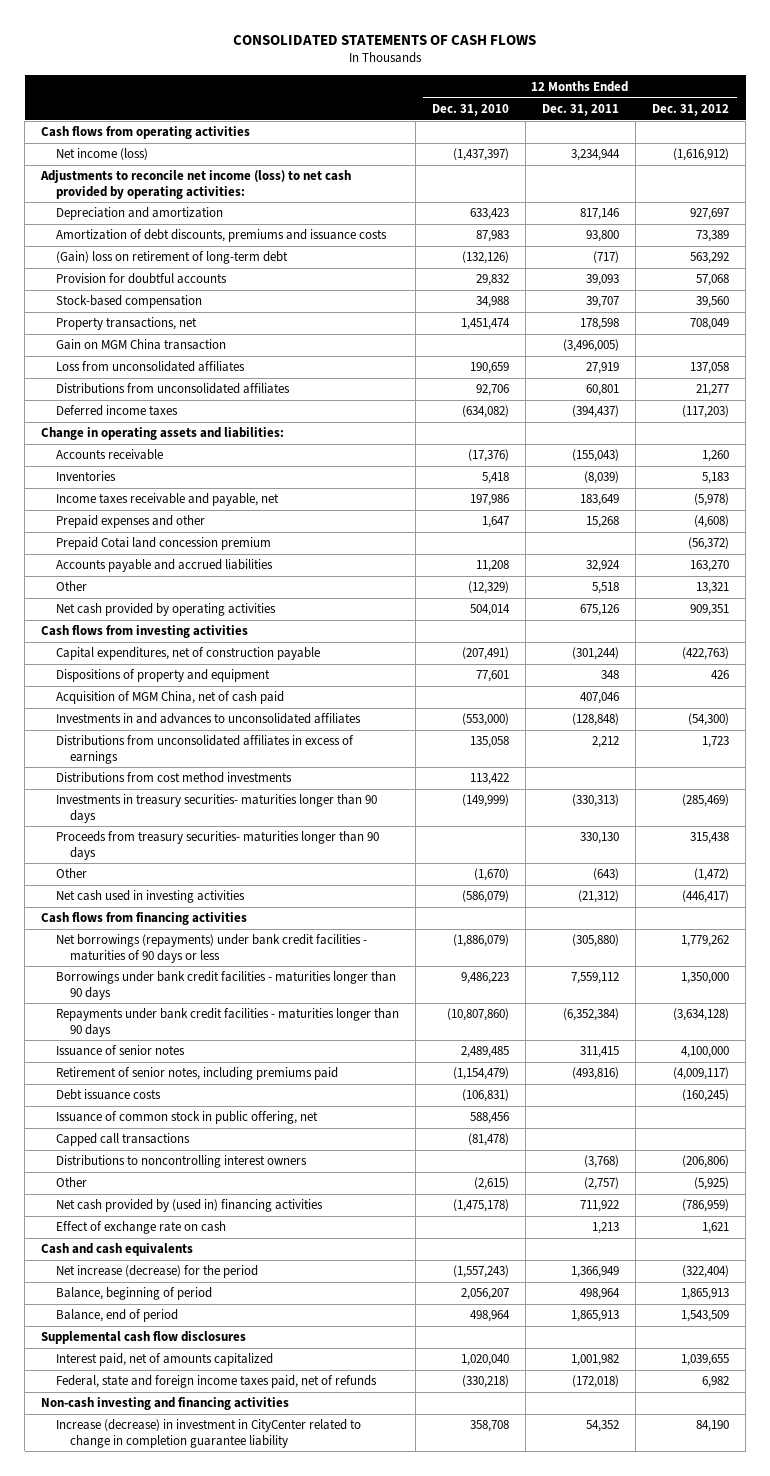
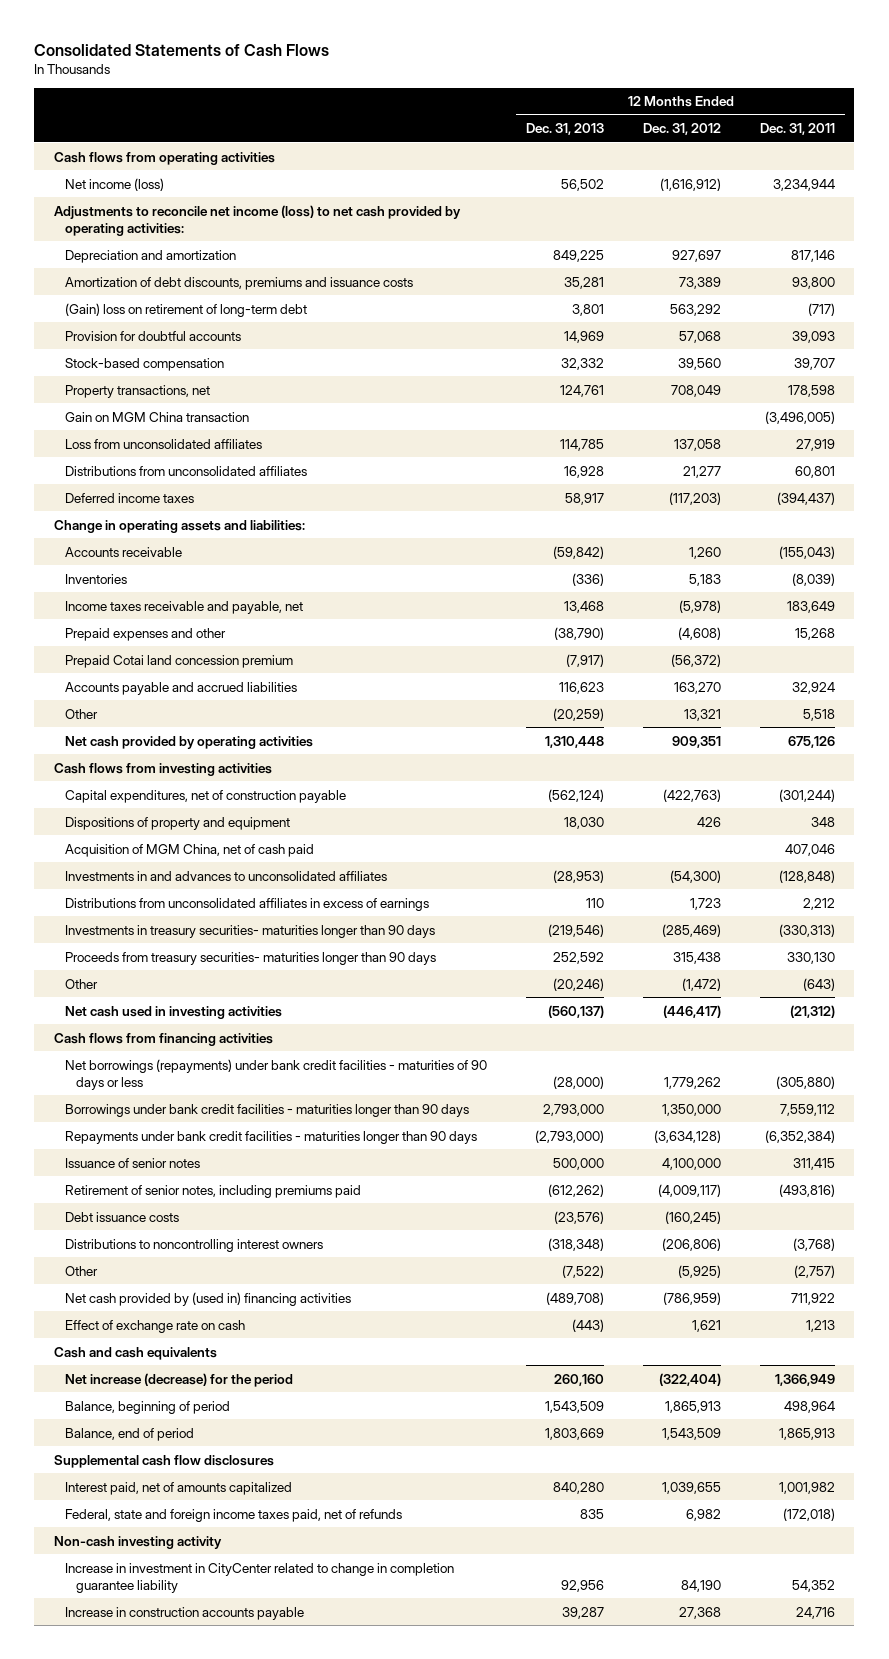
- CONSOLIDATED STATEMENTS OF CASH FLOWS
+ Consolidated Statements of Cash Flows
- | 12 Months Ended Dec. 31, 2010 | 12 Months Ended Dec. 31, 2011 | 12 Months Ended Dec. 31, 2012
+ | 12 Months Ended Dec. 31, 2013 | 12 Months Ended Dec. 31, 2012 | 12 Months Ended Dec. 31, 2011
- Distributions from cost method investments | 113,422 | |
- Issuance of common stock in public offering, net | 588,456 | |
- Capped call transactions | (81,478) | |
- Non-cash investing and financing activities
- Increase (decrease) in investment in CityCenter related to change in completion guarantee liability | 358,708 | 54,352 | 84,190
+ Non-cash investing activity
+ Increase in investment in CityCenter related to change in completion guarantee liability | 92,956 | 84,190 | 54,352
+ Increase in construction accounts payable | 39,287 | 27,368 | 24,716

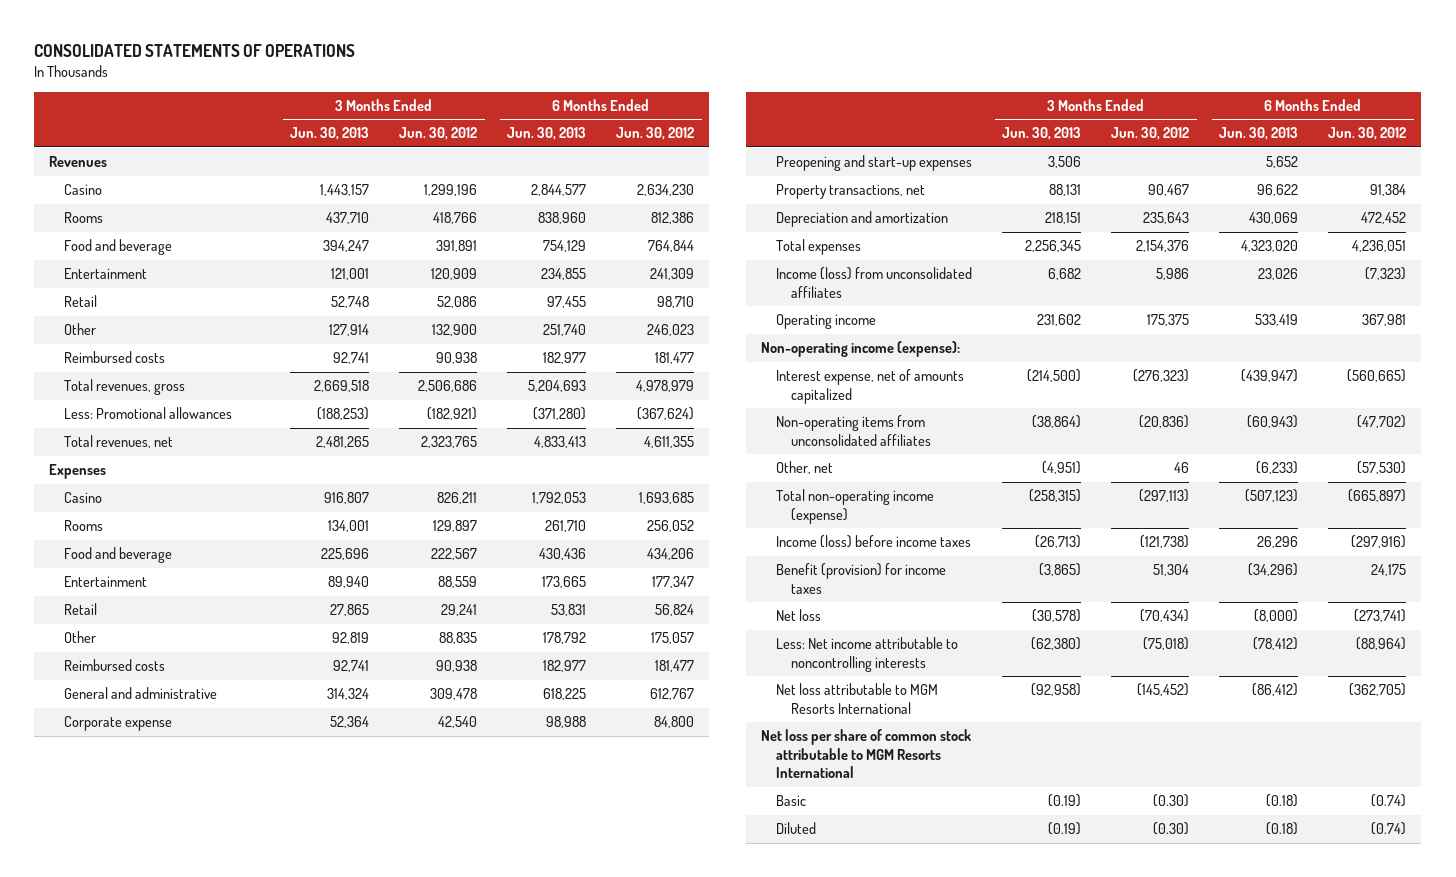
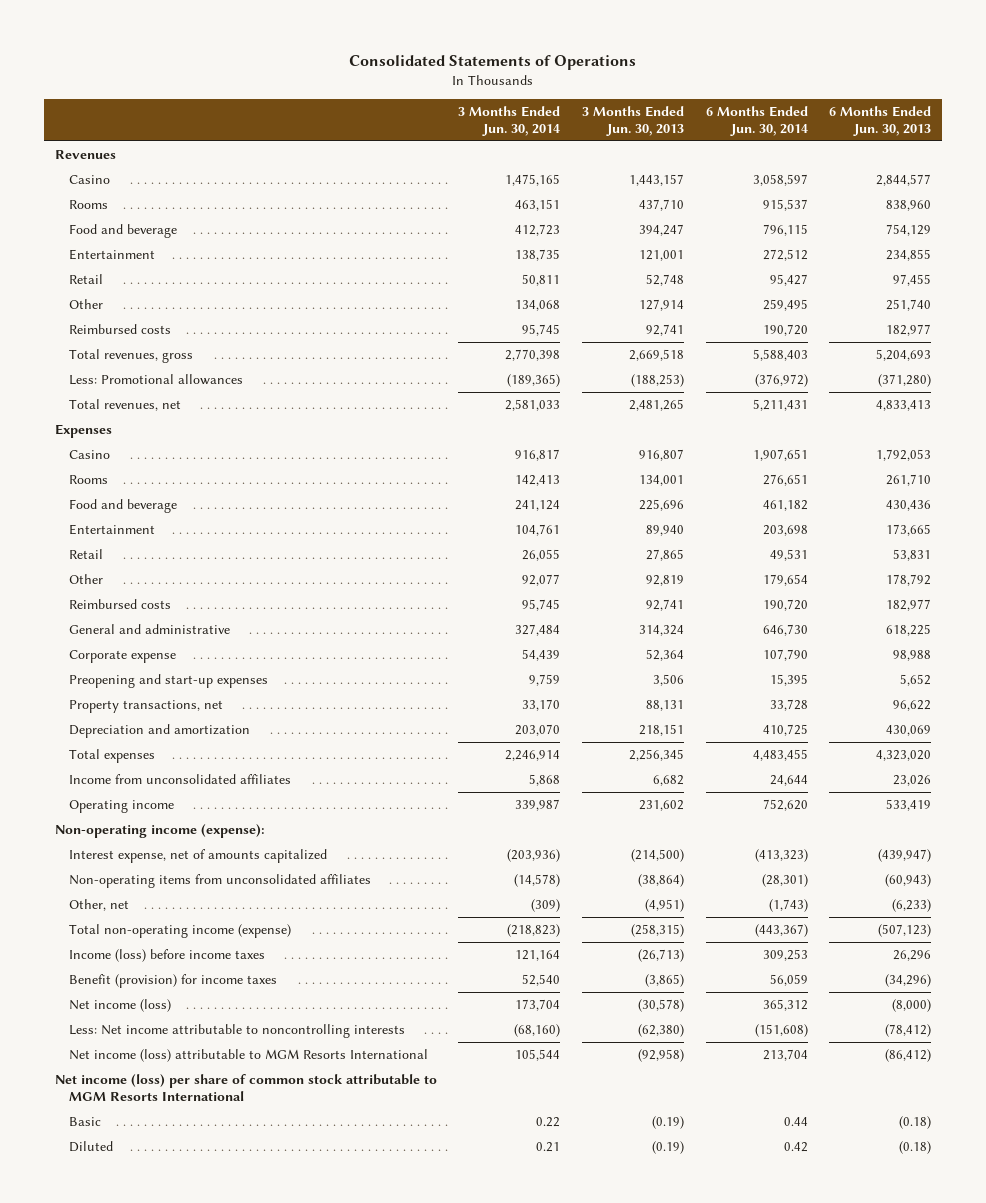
- CONSOLIDATED STATEMENTS OF OPERATIONS
+ Consolidated Statements of Operations
- | 3 Months Ended Jun. 30, 2013 | 3 Months Ended Jun. 30, 2012 | 6 Months Ended Jun. 30, 2013 | 6 Months Ended Jun. 30, 2012
+ | 3 Months Ended Jun. 30, 2014 | 3 Months Ended Jun. 30, 2013 | 6 Months Ended Jun. 30, 2014 | 6 Months Ended Jun. 30, 2013
- Income (loss) from unconsolidated affiliates | 6,682 | 5,986 | 23,026 | (7,323)
+ Income from unconsolidated affiliates | 5,868 | 6,682 | 24,644 | 23,026
- Net loss | (30,578) | (70,434) | (8,000) | (273,741)
+ Net income (loss) | 173,704 | (30,578) | 365,312 | (8,000)
- Net loss attributable to MGM Resorts International | (92,958) | (145,452) | (86,412) | (362,705)
- Net loss per share of common stock attributable to MGM Resorts International
+ Net income (loss) attributable to MGM Resorts International | 105,544 | (92,958) | 213,704 | (86,412)
+ Net income (loss) per share of common stock attributable to MGM Resorts International

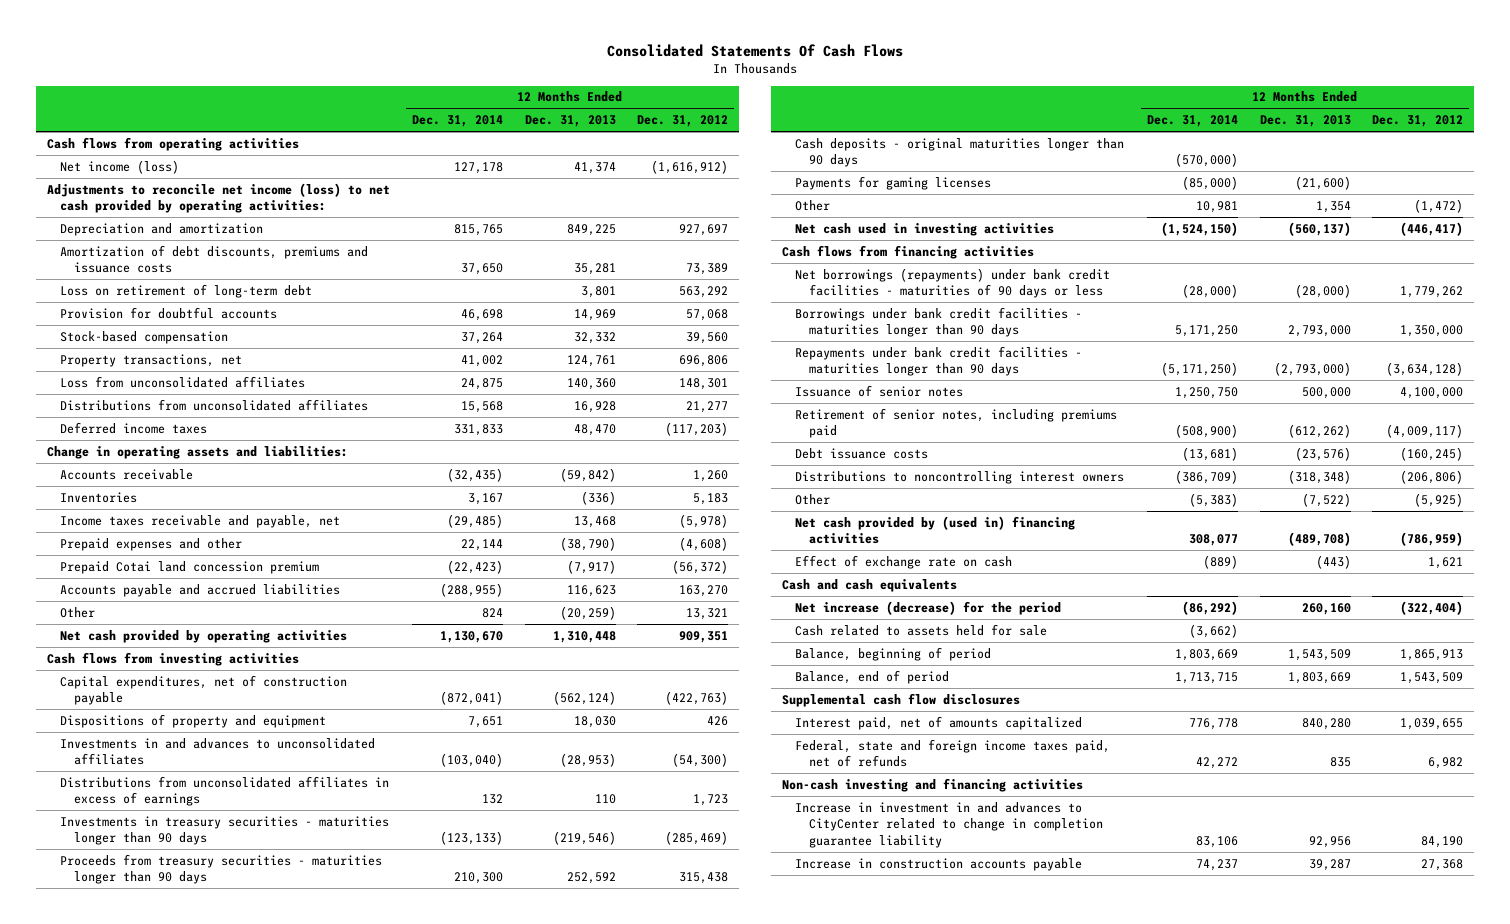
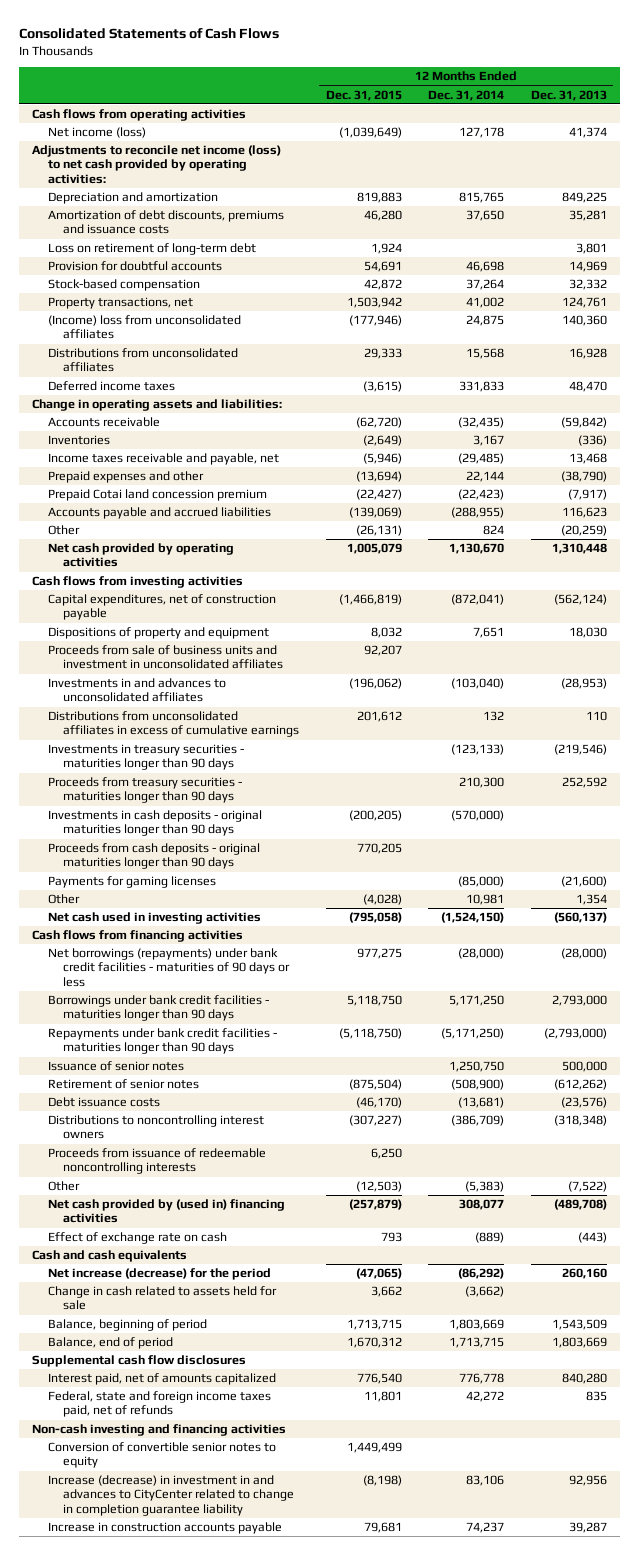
- Consolidated Statements Of Cash Flows
+ Consolidated Statements of Cash Flows
- | 12 Months Ended Dec. 31, 2014 | 12 Months Ended Dec. 31, 2013 | 12 Months Ended Dec. 31, 2012
+ | 12 Months Ended Dec. 31, 2015 | 12 Months Ended Dec. 31, 2014 | 12 Months Ended Dec. 31, 2013
- Loss from unconsolidated affiliates | 24,875 | 140,360 | 148,301
+ (Income) loss from unconsolidated affiliates | (177,946) | 24,875 | 140,360
+ Proceeds from sale of business units and investment in unconsolidated affiliates | 92,207 | |
- Distributions from unconsolidated affiliates in excess of earnings | 132 | 110 | 1,723
+ Distributions from unconsolidated affiliates in excess of cumulative earnings | 201,612 | 132 | 110
- Cash deposits - original maturities longer than 90 days | (570,000) | |
+ Investments in cash deposits - original maturities longer than 90 days | (200,205) | (570,000) |
+ Proceeds from cash deposits - original maturities longer than 90 days | 770,205 | |
- Retirement of senior notes, including premiums paid | (508,900) | (612,262) | (4,009,117)
+ Retirement of senior notes | (875,504) | (508,900) | (612,262)
+ Proceeds from issuance of redeemable noncontrolling interests | 6,250 | |
- Cash related to assets held for sale | (3,662) | |
+ Change in cash related to assets held for sale | 3,662 | (3,662) |
- Increase in investment in and advances to CityCenter related to change in completion guarantee liability | 83,106 | 92,956 | 84,190
+ Conversion of convertible senior notes to equity | 1,449,499 | |
+ Increase (decrease) in investment in and advances to CityCenter related to change in completion guarantee liability | (8,198) | 83,106 | 92,956

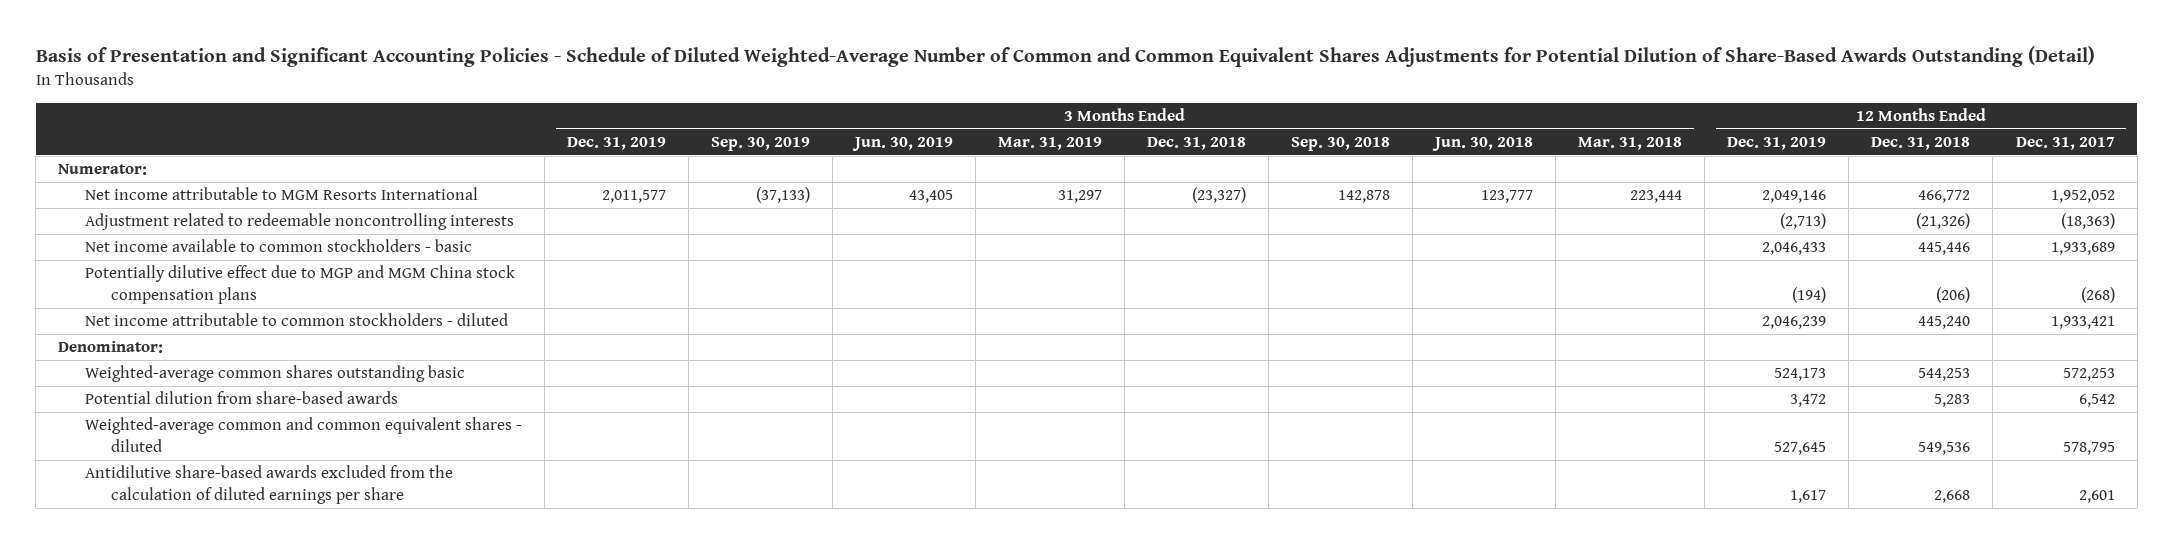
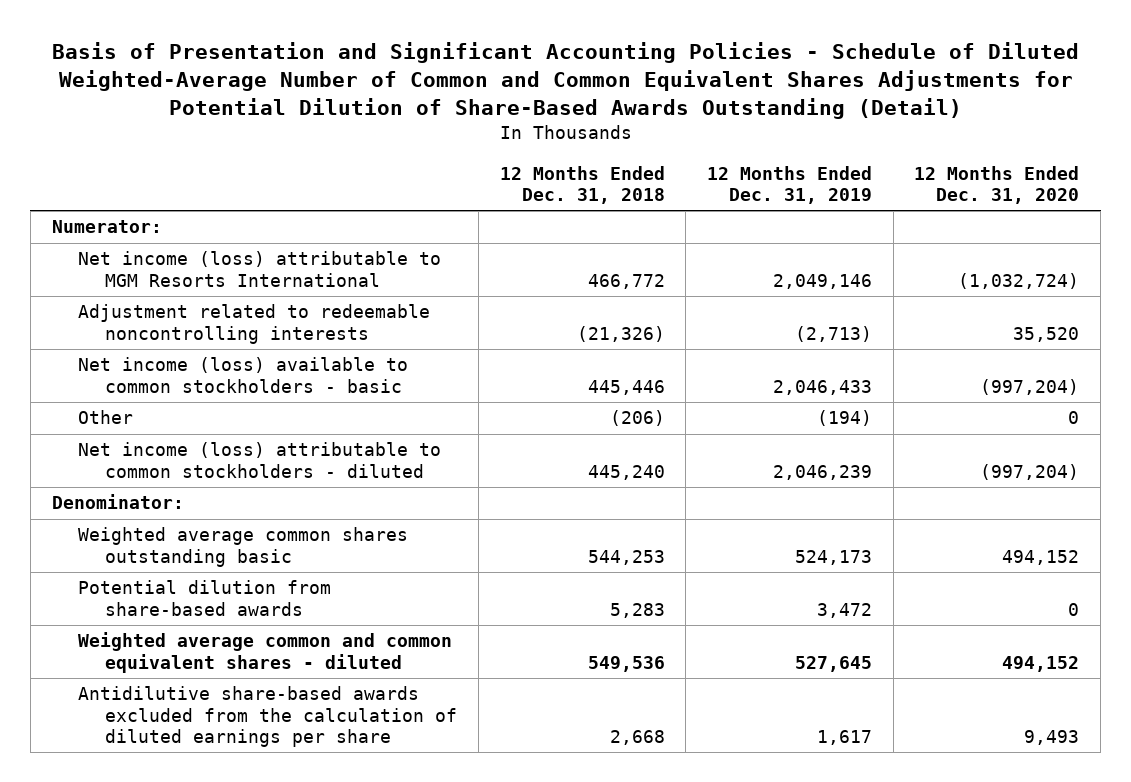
- | 3 Months Ended Dec. 31, 2019 | 3 Months Ended Sep. 30, 2019 | 3 Months Ended Jun. 30, 2019 | 3 Months Ended Mar. 31, 2019 | 3 Months Ended Dec. 31, 2018 | 3 Months Ended Sep. 30, 2018 | 3 Months Ended Jun. 30, 2018 | 3 Months Ended Mar. 31, 2018 | 12 Months Ended Dec. 31, 2019 | 12 Months Ended Dec. 31, 2018 | 12 Months Ended Dec. 31, 2017
+ | 12 Months Ended Dec. 31, 2018 | 12 Months Ended Dec. 31, 2019 | 12 Months Ended Dec. 31, 2020
- Net income attributable to MGM Resorts International | 2,011,577 | (37,133) | 43,405 | 31,297 | (23,327) | 142,878 | 123,777 | 223,444 | 2,049,146 | 466,772 | 1,952,052
+ Net income (loss) attributable to MGM Resorts International | 466,772 | 2,049,146 | (1,032,724)
- Net income available to common stockholders - basic | | | | | | | | | 2,046,433 | 445,446 | 1,933,689
- Potentially dilutive effect due to MGP and MGM China stock compensation plans | | | | | | | | | (194) | (206) | (268)
- Net income attributable to common stockholders - diluted | | | | | | | | | 2,046,239 | 445,240 | 1,933,421
+ Net income (loss) available to common stockholders - basic | 445,446 | 2,046,433 | (997,204)
+ Other | (206) | (194) | 0
+ Net income (loss) attributable to common stockholders - diluted | 445,240 | 2,046,239 | (997,204)
- Weighted-average common shares outstanding basic | | | | | | | | | 524,173 | 544,253 | 572,253
+ Weighted average common shares outstanding basic | 544,253 | 524,173 | 494,152
- Weighted-average common and common equivalent shares - diluted | | | | | | | | | 527,645 | 549,536 | 578,795
+ Weighted average common and common equivalent shares - diluted | 549,536 | 527,645 | 494,152

